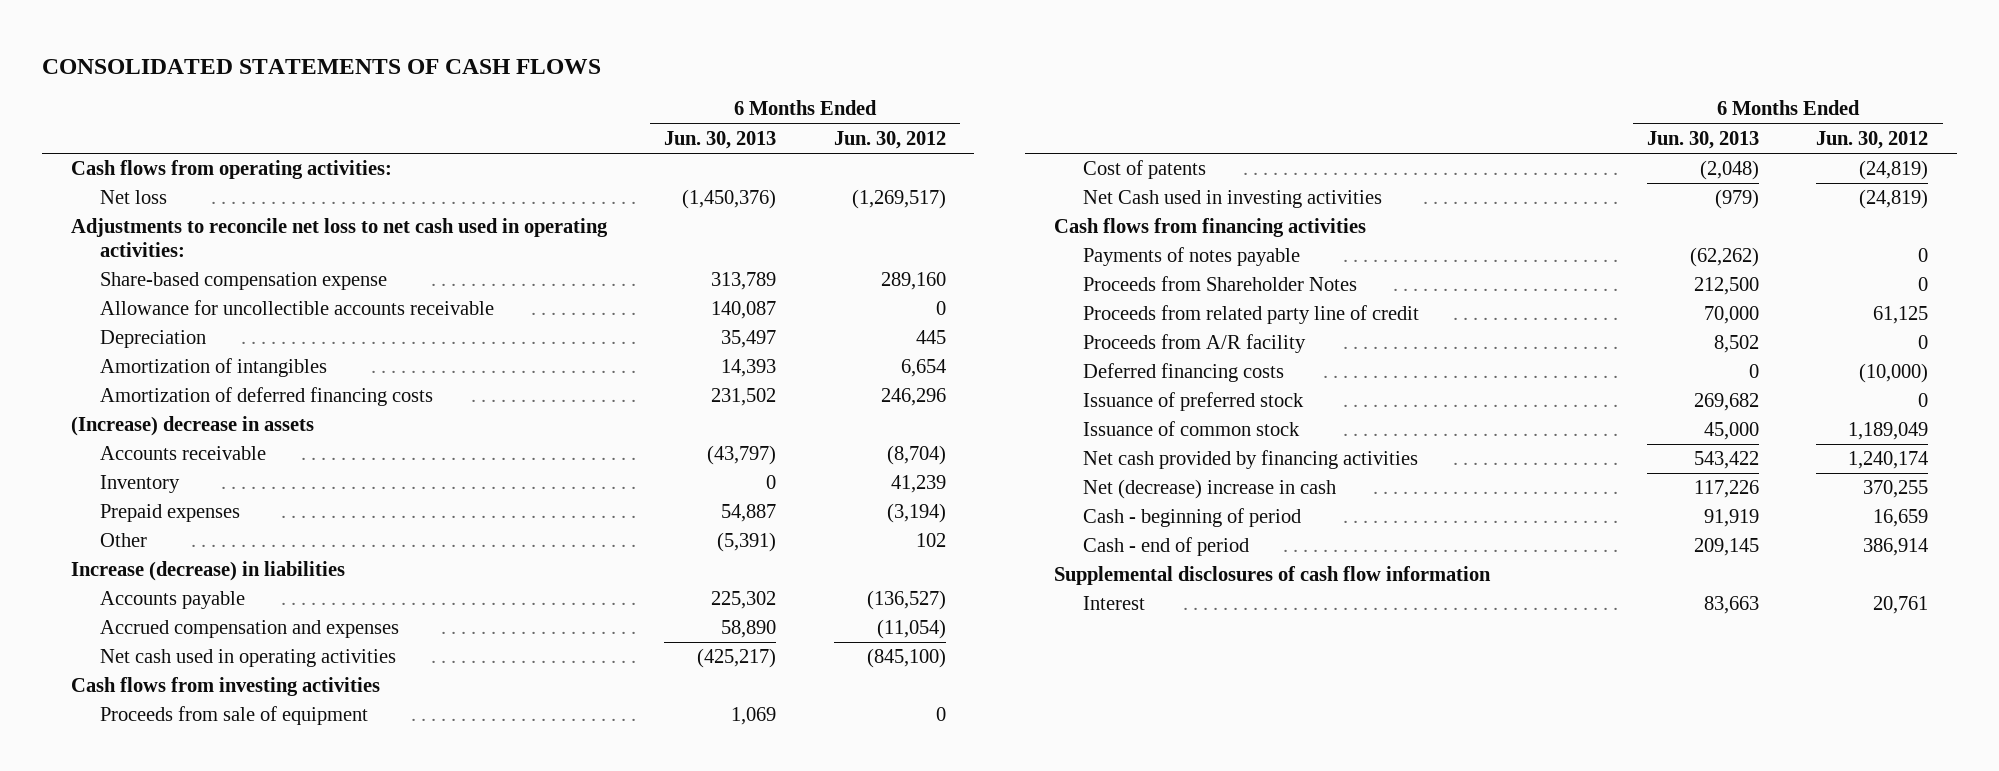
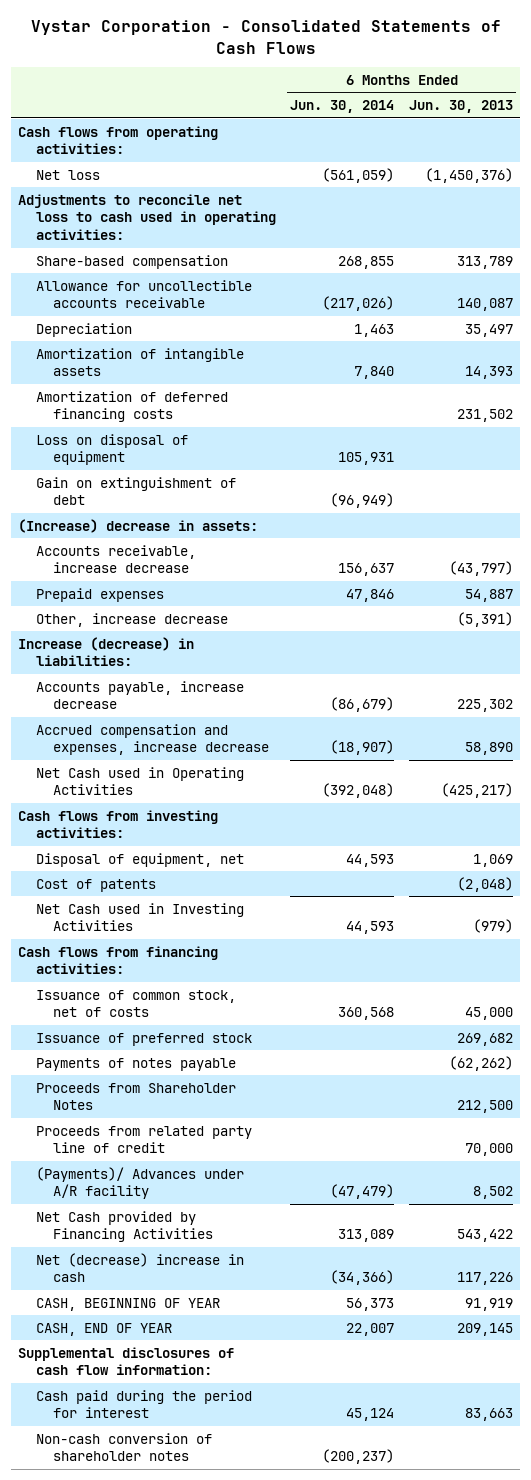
- CONSOLIDATED STATEMENTS OF CASH FLOWS
+ Vystar Corporation - Consolidated Statements of Cash Flows
- | 6 Months Ended Jun. 30, 2013 | 6 Months Ended Jun. 30, 2012
+ | 6 Months Ended Jun. 30, 2014 | 6 Months Ended Jun. 30, 2013
- Adjustments to reconcile net loss to net cash used in operating activities:
- Share-based compensation expense | 313,789 | 289,160
+ Adjustments to reconcile net loss to cash used in operating activities:
+ Share-based compensation | 268,855 | 313,789
- Amortization of intangibles | 14,393 | 6,654
+ Amortization of intangible assets | 7,840 | 14,393
- (Increase) decrease in assets
- Accounts receivable | (43,797) | (8,704)
- Inventory | 0 | 41,239
+ Loss on disposal of equipment | 105,931 |
+ Gain on extinguishment of debt | (96,949) |
+ (Increase) decrease in assets:
+ Accounts receivable, increase decrease | 156,637 | (43,797)
- Other | (5,391) | 102
- Increase (decrease) in liabilities
- Accounts payable | 225,302 | (136,527)
- Accrued compensation and expenses | 58,890 | (11,054)
- Net cash used in operating activities | (425,217) | (845,100)
- Cash flows from investing activities
- Proceeds from sale of equipment | 1,069 | 0
+ Other, increase decrease | | (5,391)
+ Increase (decrease) in liabilities:
+ Accounts payable, increase decrease | (86,679) | 225,302
+ Accrued compensation and expenses, increase decrease | (18,907) | 58,890
+ Net Cash used in Operating Activities | (392,048) | (425,217)
+ Cash flows from investing activities:
+ Disposal of equipment, net | 44,593 | 1,069
- Net Cash used in investing activities | (979) | (24,819)
- Cash flows from financing activities
+ Net Cash used in Investing Activities | 44,593 | (979)
+ Cash flows from financing activities:
+ Issuance of common stock, net of costs | 360,568 | 45,000
moved up: Issuance of preferred stock | | 269,682
- Proceeds from A/R facility | 8,502 | 0
- Deferred financing costs | 0 | (10,000)
- Issuance of common stock | 45,000 | 1,189,049
- Net cash provided by financing activities | 543,422 | 1,240,174
+ (Payments)/ Advances under A/R facility | (47,479) | 8,502
+ Net Cash provided by Financing Activities | 313,089 | 543,422
- Cash - beginning of period | 91,919 | 16,659
- Cash - end of period | 209,145 | 386,914
- Supplemental disclosures of cash flow information
- Interest | 83,663 | 20,761
+ CASH, BEGINNING OF YEAR | 56,373 | 91,919
+ CASH, END OF YEAR | 22,007 | 209,145
+ Supplemental disclosures of cash flow information:
+ Cash paid during the period for interest | 45,124 | 83,663
+ Non-cash conversion of shareholder notes | (200,237) |

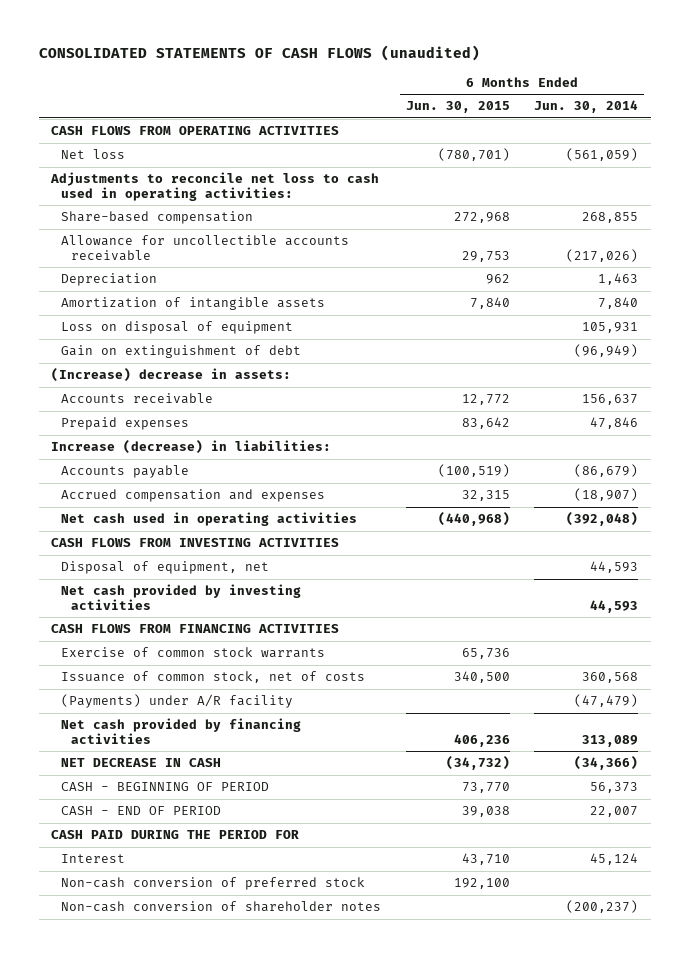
- Vystar Corporation - Consolidated Statements of Cash Flows
+ CONSOLIDATED STATEMENTS OF CASH FLOWS (unaudited)
- | 6 Months Ended Jun. 30, 2014 | 6 Months Ended Jun. 30, 2013
+ | 6 Months Ended Jun. 30, 2015 | 6 Months Ended Jun. 30, 2014
- Cash flows from operating activities:
+ CASH FLOWS FROM OPERATING ACTIVITIES
- Amortization of deferred financing costs | | 231,502
- Accounts receivable, increase decrease | 156,637 | (43,797)
+ Accounts receivable | 12,772 | 156,637
- Other, increase decrease | | (5,391)
- Accounts payable, increase decrease | (86,679) | 225,302
- Accrued compensation and expenses, increase decrease | (18,907) | 58,890
- Net Cash used in Operating Activities | (392,048) | (425,217)
- Cash flows from investing activities:
+ Accounts payable | (100,519) | (86,679)
+ Accrued compensation and expenses | 32,315 | (18,907)
+ Net cash used in operating activities | (440,968) | (392,048)
+ CASH FLOWS FROM INVESTING ACTIVITIES
- Cost of patents | | (2,048)
- Net Cash used in Investing Activities | 44,593 | (979)
- Cash flows from financing activities:
+ Net cash provided by investing activities | | 44,593
+ CASH FLOWS FROM FINANCING ACTIVITIES
+ Exercise of common stock warrants | 65,736 |
- Issuance of preferred stock | | 269,682
- Payments of notes payable | | (62,262)
- Proceeds from Shareholder Notes | | 212,500
- Proceeds from related party line of credit | | 70,000
- (Payments)/ Advances under A/R facility | (47,479) | 8,502
- Net Cash provided by Financing Activities | 313,089 | 543,422
- Net (decrease) increase in cash | (34,366) | 117,226
- CASH, BEGINNING OF YEAR | 56,373 | 91,919
- CASH, END OF YEAR | 22,007 | 209,145
- Supplemental disclosures of cash flow information:
- Cash paid during the period for interest | 45,124 | 83,663
+ (Payments) under A/R facility | | (47,479)
+ Net cash provided by financing activities | 406,236 | 313,089
+ NET DECREASE IN CASH | (34,732) | (34,366)
+ CASH - BEGINNING OF PERIOD | 73,770 | 56,373
+ CASH - END OF PERIOD | 39,038 | 22,007
+ CASH PAID DURING THE PERIOD FOR
+ Interest | 43,710 | 45,124
+ Non-cash conversion of preferred stock | 192,100 |

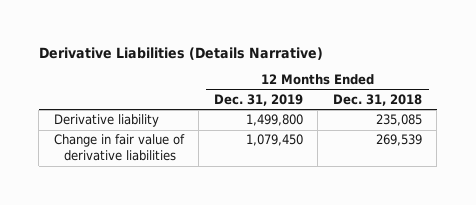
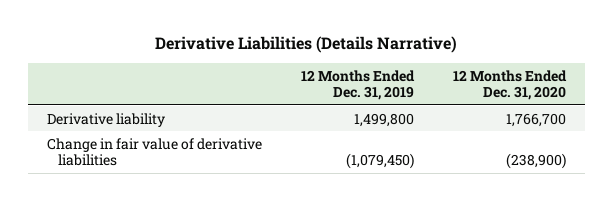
- | 12 Months Ended Dec. 31, 2019 | 12 Months Ended Dec. 31, 2018
+ | 12 Months Ended Dec. 31, 2019 | 12 Months Ended Dec. 31, 2020
- Change in fair value of derivative liabilities | 1,079,450 | 269,539
+ Change in fair value of derivative liabilities | (1,079,450) | (238,900)

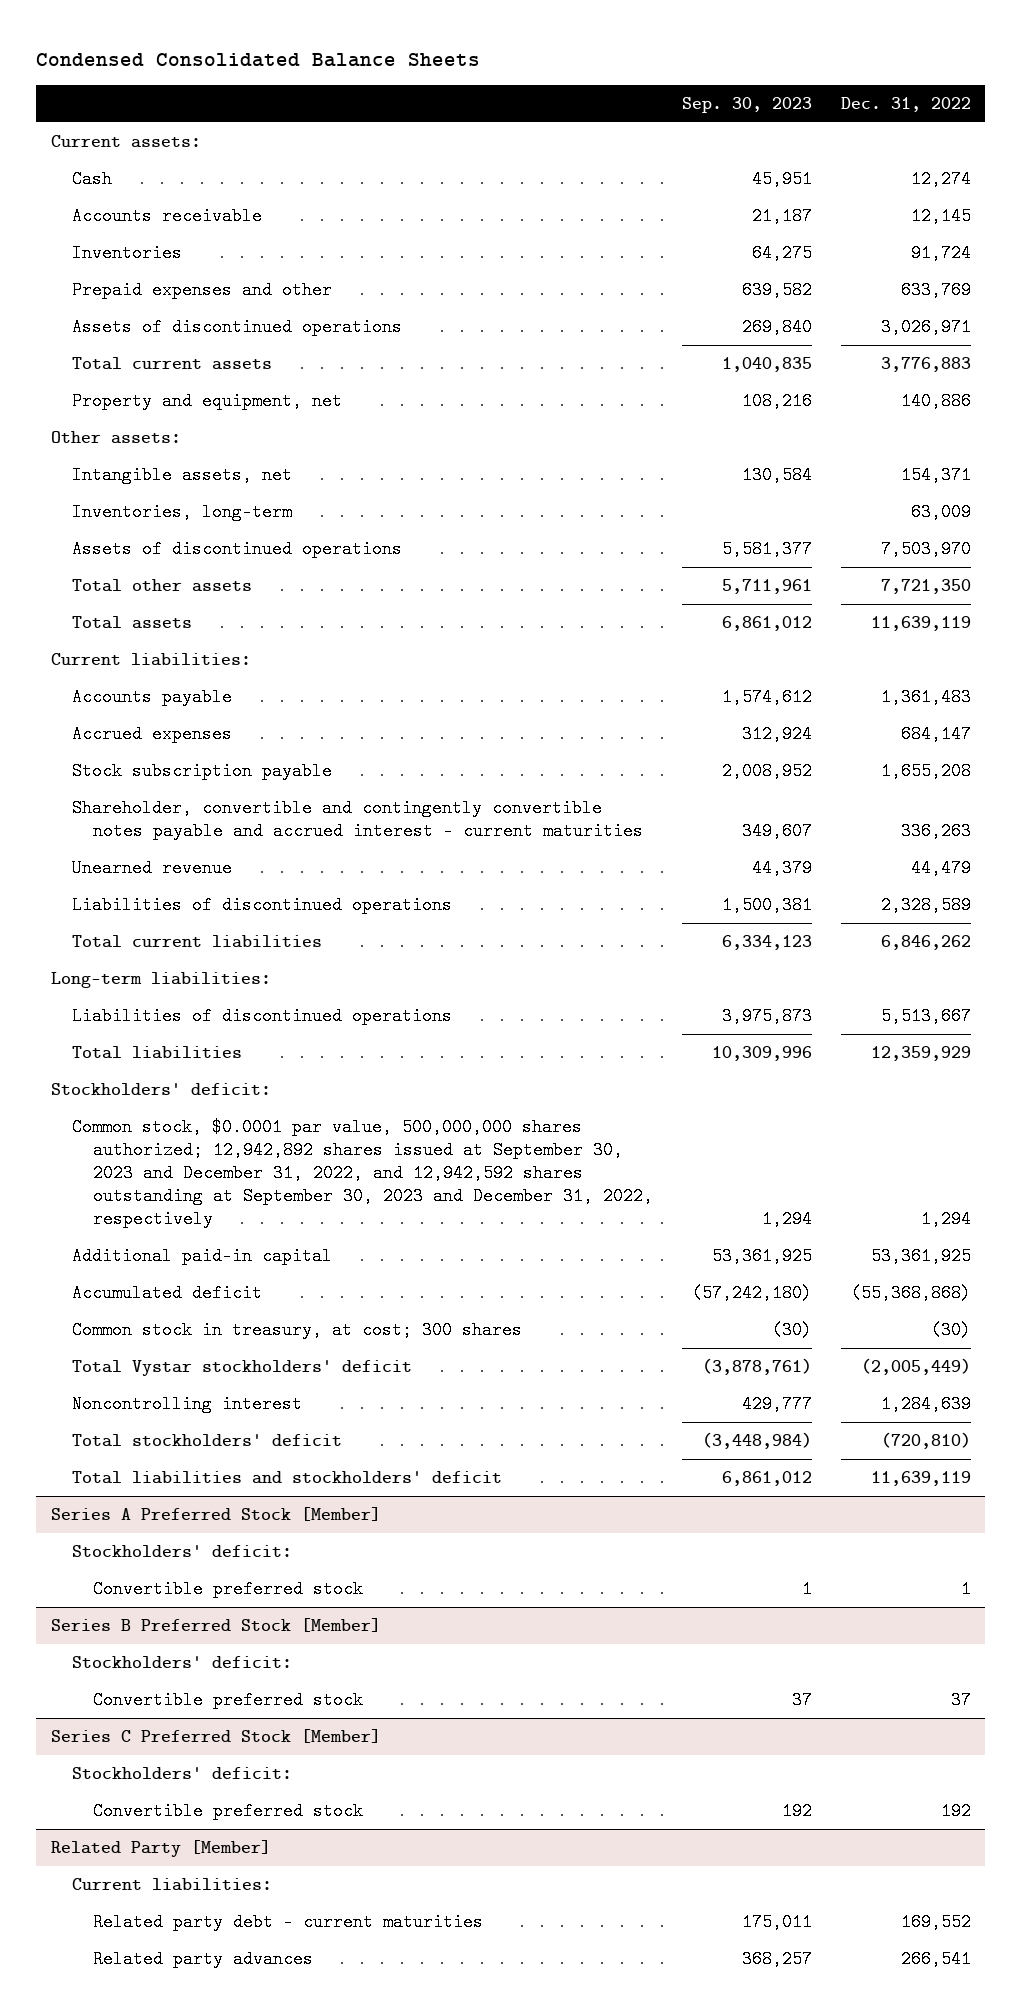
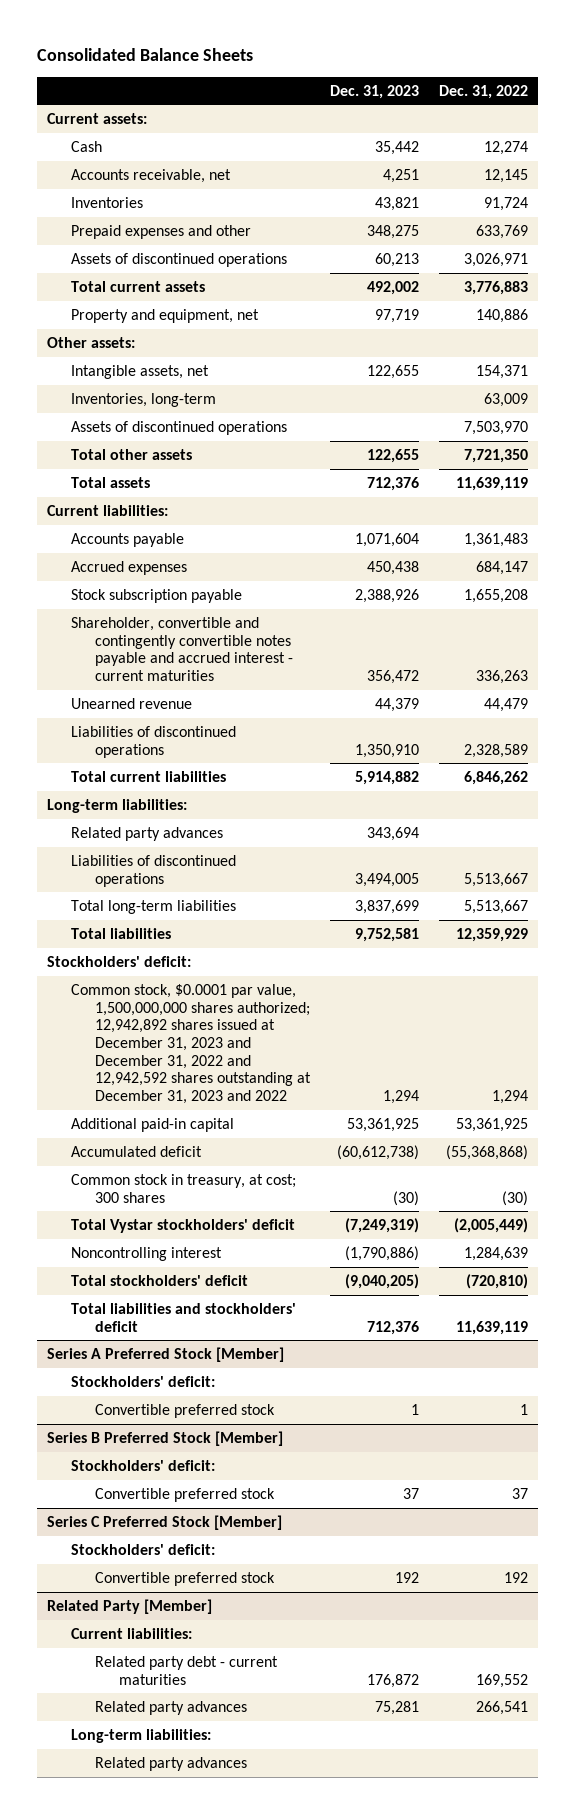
- Condensed Consolidated Balance Sheets
+ Consolidated Balance Sheets
- | Sep. 30, 2023 | Dec. 31, 2022
+ | Dec. 31, 2023 | Dec. 31, 2022
- Accounts receivable | 21,187 | 12,145
+ Accounts receivable, net | 4,251 | 12,145
+ Related party advances | 343,694 |
+ Total long-term liabilities | 3,837,699 | 5,513,667
- Common stock, $0.0001 par value, 500,000,000 shares authorized; 12,942,892 shares issued at September 30, 2023 and December 31, 2022, and 12,942,592 shares outstanding at September 30, 2023 and December 31, 2022, respectively | 1,294 | 1,294
+ Common stock, $0.0001 par value, 1,500,000,000 shares authorized; 12,942,892 shares issued at December 31, 2023 and December 31, 2022 and 12,942,592 shares outstanding at December 31, 2023 and 2022 | 1,294 | 1,294
@ Related Party [Member]
+ Long-term liabilities:
+ Related party advances

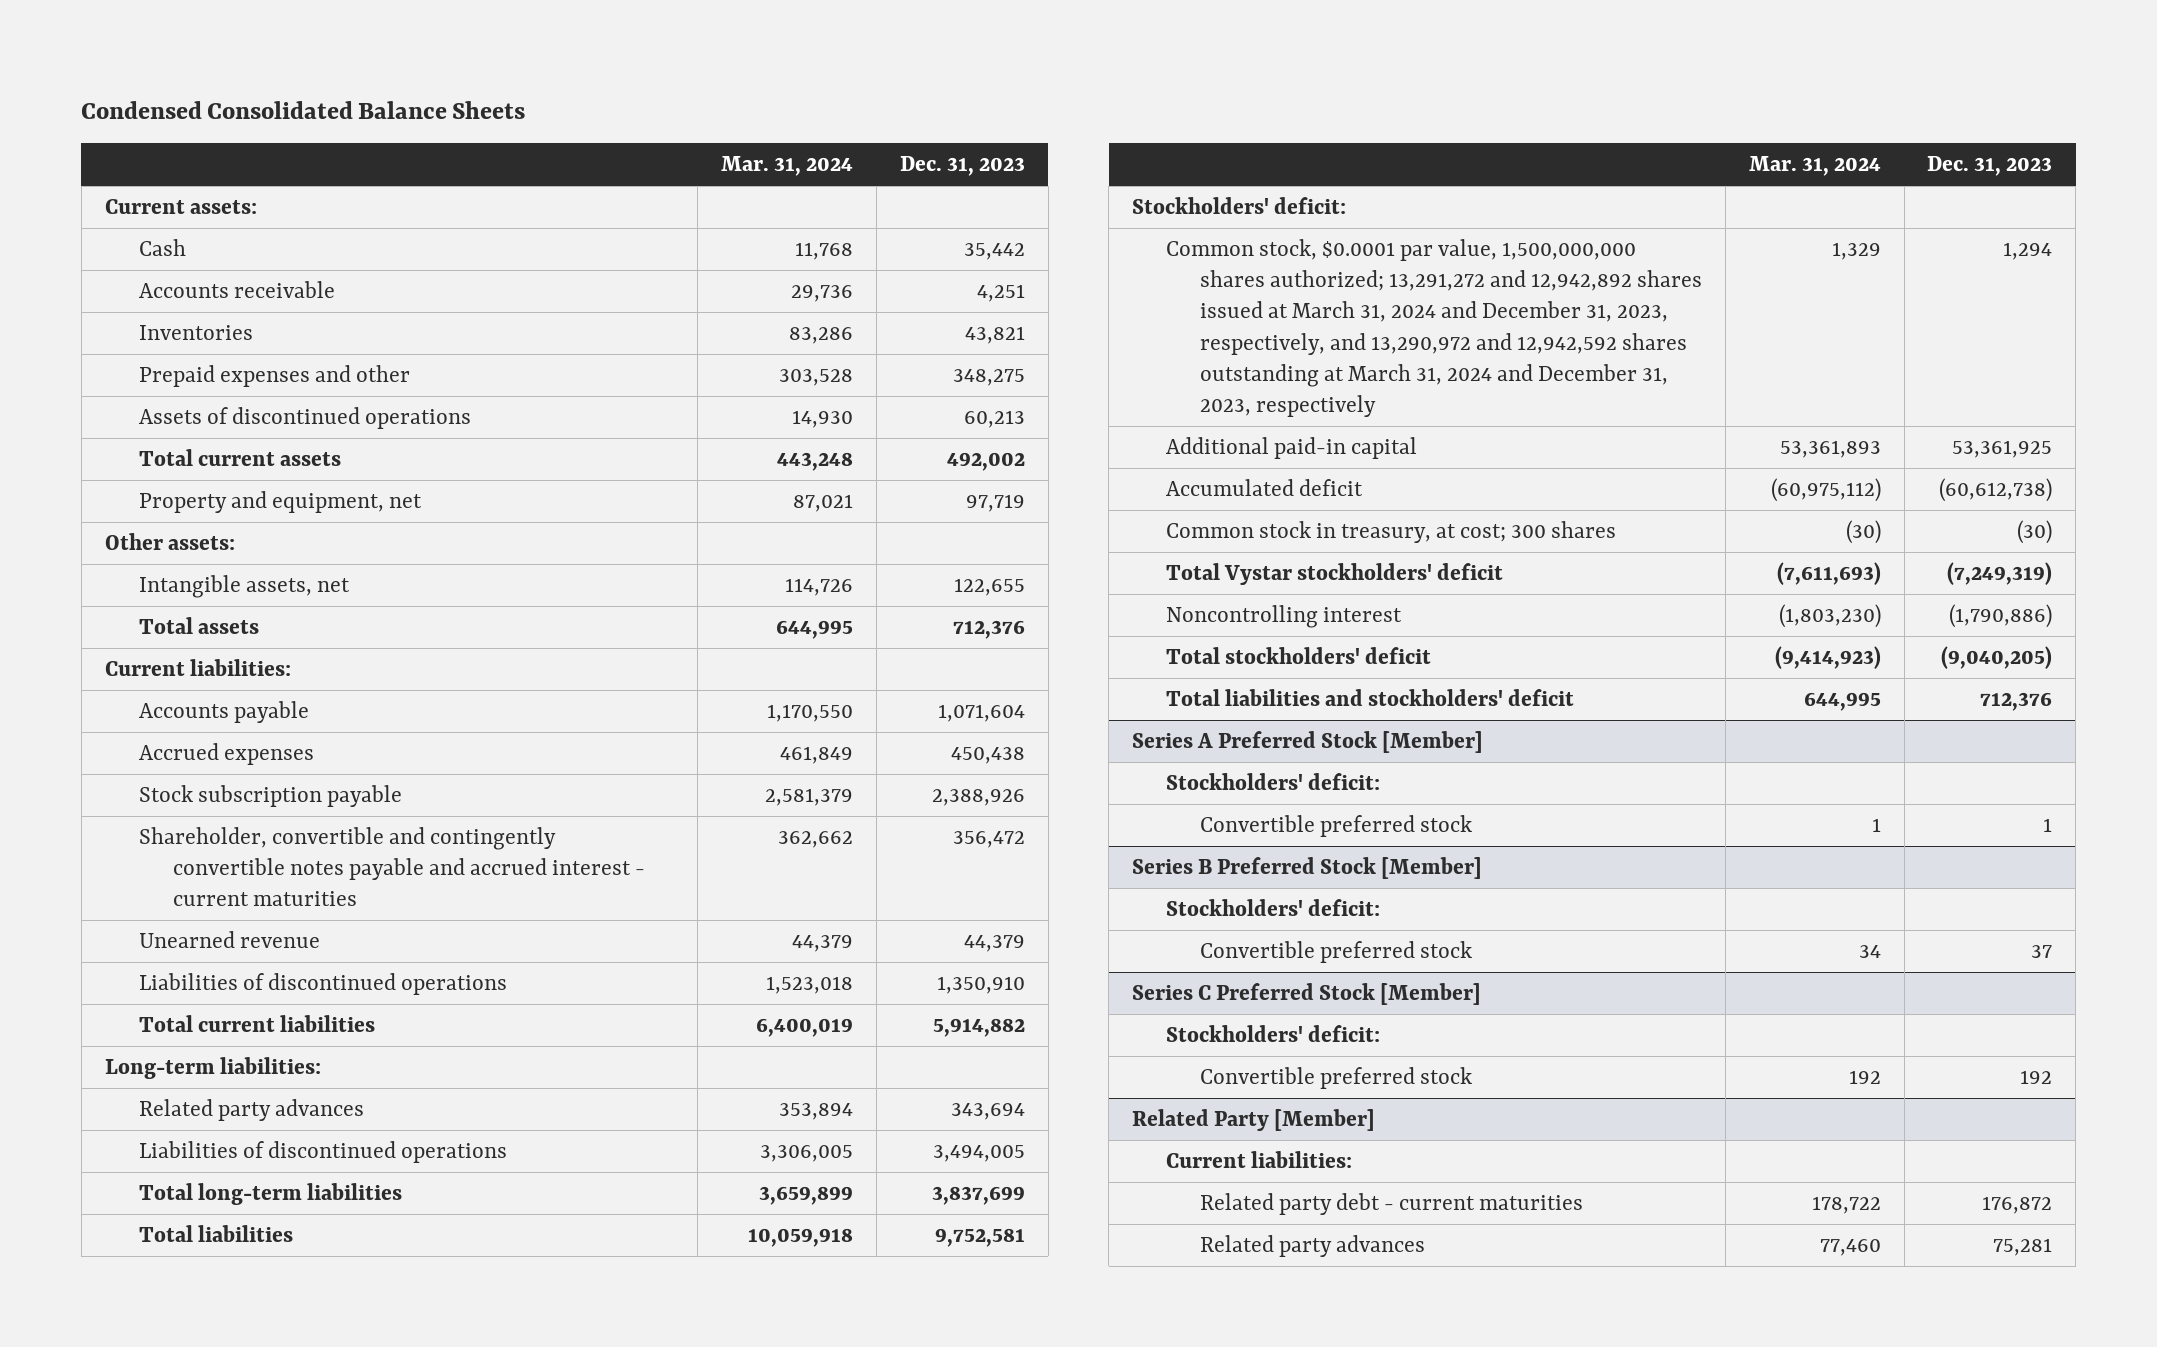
- Consolidated Balance Sheets
+ Condensed Consolidated Balance Sheets
- | Dec. 31, 2023 | Dec. 31, 2022
+ | Mar. 31, 2024 | Dec. 31, 2023
- Accounts receivable, net | 4,251 | 12,145
+ Accounts receivable | 29,736 | 4,251
- Inventories, long-term | | 63,009
- Assets of discontinued operations | | 7,503,970
- Total other assets | 122,655 | 7,721,350
- Common stock, $0.0001 par value, 1,500,000,000 shares authorized; 12,942,892 shares issued at December 31, 2023 and December 31, 2022 and 12,942,592 shares outstanding at December 31, 2023 and 2022 | 1,294 | 1,294
+ Common stock, $0.0001 par value, 1,500,000,000 shares authorized; 13,291,272 and 12,942,892 shares issued at March 31, 2024 and December 31, 2023, respectively, and 13,290,972 and 12,942,592 shares outstanding at March 31, 2024 and December 31, 2023, respectively | 1,329 | 1,294
@ Related Party [Member]
- Long-term liabilities:
- Related party advances

